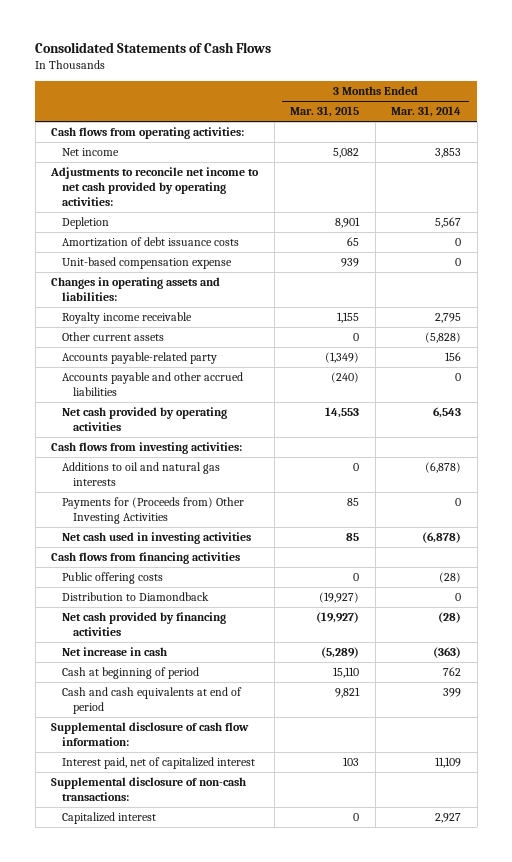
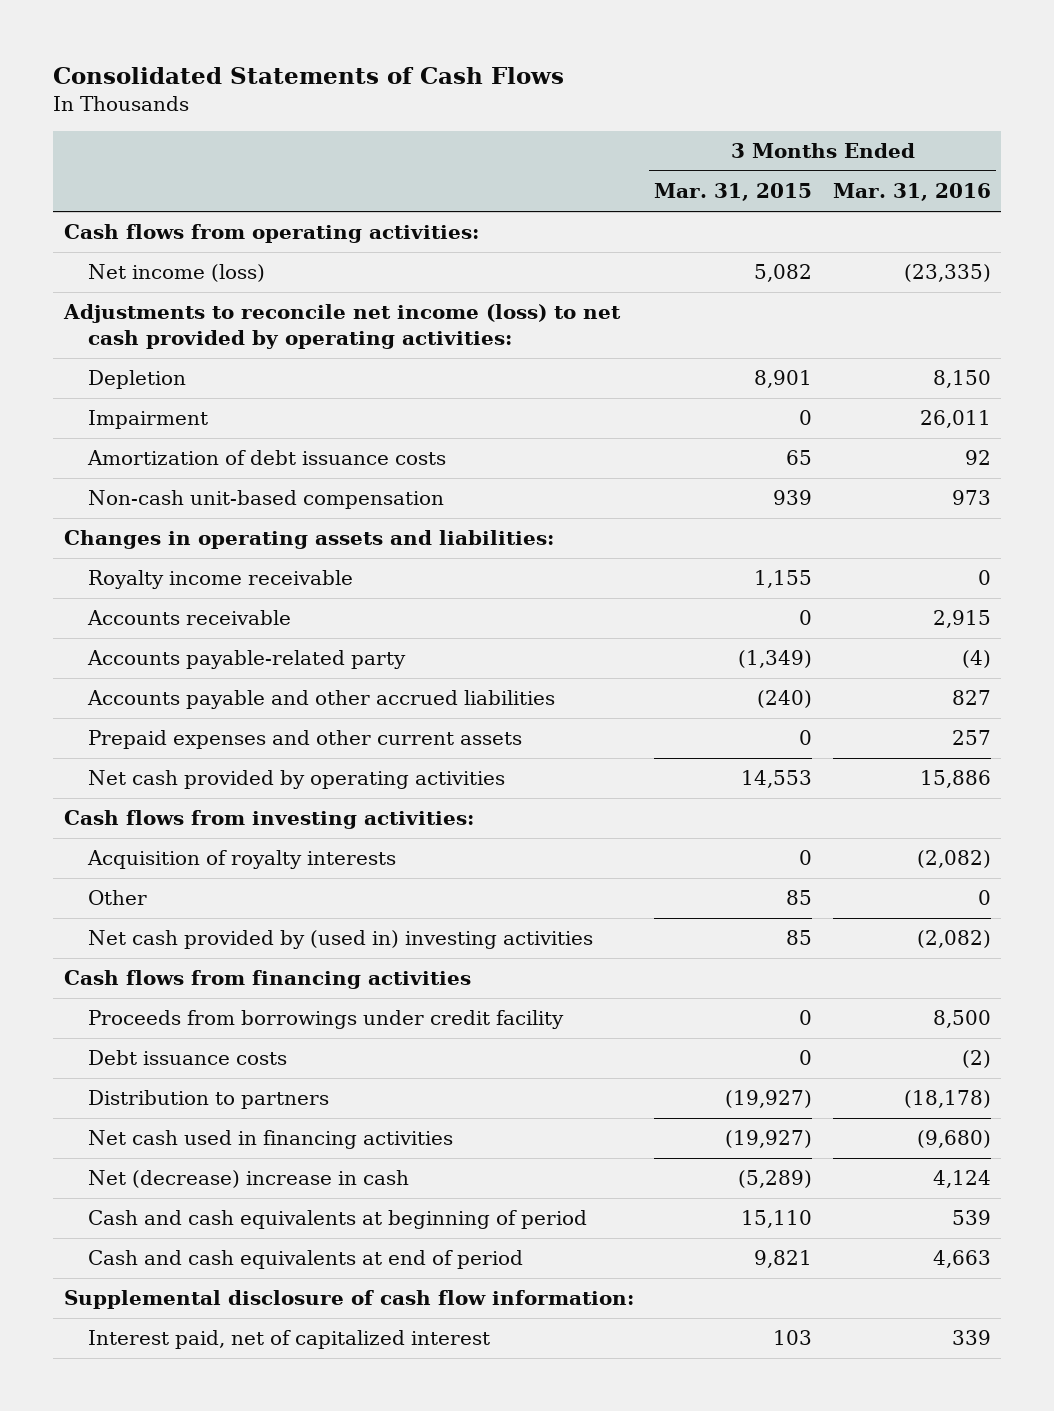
- | 3 Months Ended Mar. 31, 2015 | 3 Months Ended Mar. 31, 2014
+ | 3 Months Ended Mar. 31, 2015 | 3 Months Ended Mar. 31, 2016
- Net income | 5,082 | 3,853
- Adjustments to reconcile net income to net cash provided by operating activities:
+ Net income (loss) | 5,082 | (23,335)
+ Adjustments to reconcile net income (loss) to net cash provided by operating activities:
+ Impairment | 0 | 26,011
- Unit-based compensation expense | 939 | 0
+ Non-cash unit-based compensation | 939 | 973
- Other current assets | 0 | (5,828)
+ Accounts receivable | 0 | 2,915
+ Prepaid expenses and other current assets | 0 | 257
- Additions to oil and natural gas interests | 0 | (6,878)
- Payments for (Proceeds from) Other Investing Activities | 85 | 0
- Net cash used in investing activities | 85 | (6,878)
+ Acquisition of royalty interests | 0 | (2,082)
+ Other | 85 | 0
+ Net cash provided by (used in) investing activities | 85 | (2,082)
- Public offering costs | 0 | (28)
- Distribution to Diamondback | (19,927) | 0
- Net cash provided by financing activities | (19,927) | (28)
- Net increase in cash | (5,289) | (363)
- Cash at beginning of period | 15,110 | 762
+ Proceeds from borrowings under credit facility | 0 | 8,500
+ Debt issuance costs | 0 | (2)
+ Distribution to partners | (19,927) | (18,178)
+ Net cash used in financing activities | (19,927) | (9,680)
+ Net (decrease) increase in cash | (5,289) | 4,124
+ Cash and cash equivalents at beginning of period | 15,110 | 539
- Supplemental disclosure of non-cash transactions:
- Capitalized interest | 0 | 2,927

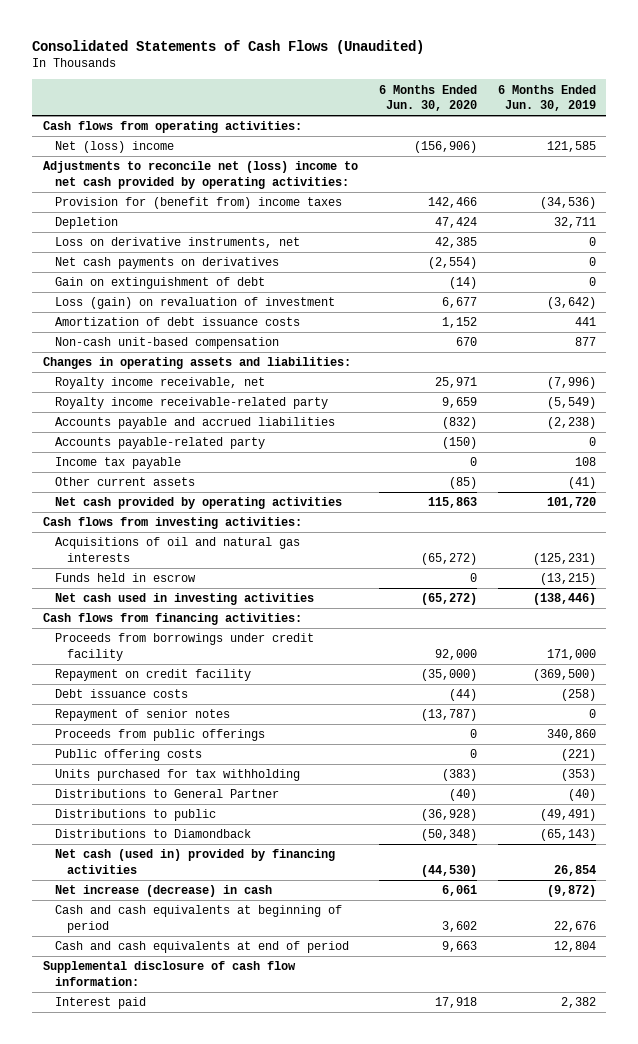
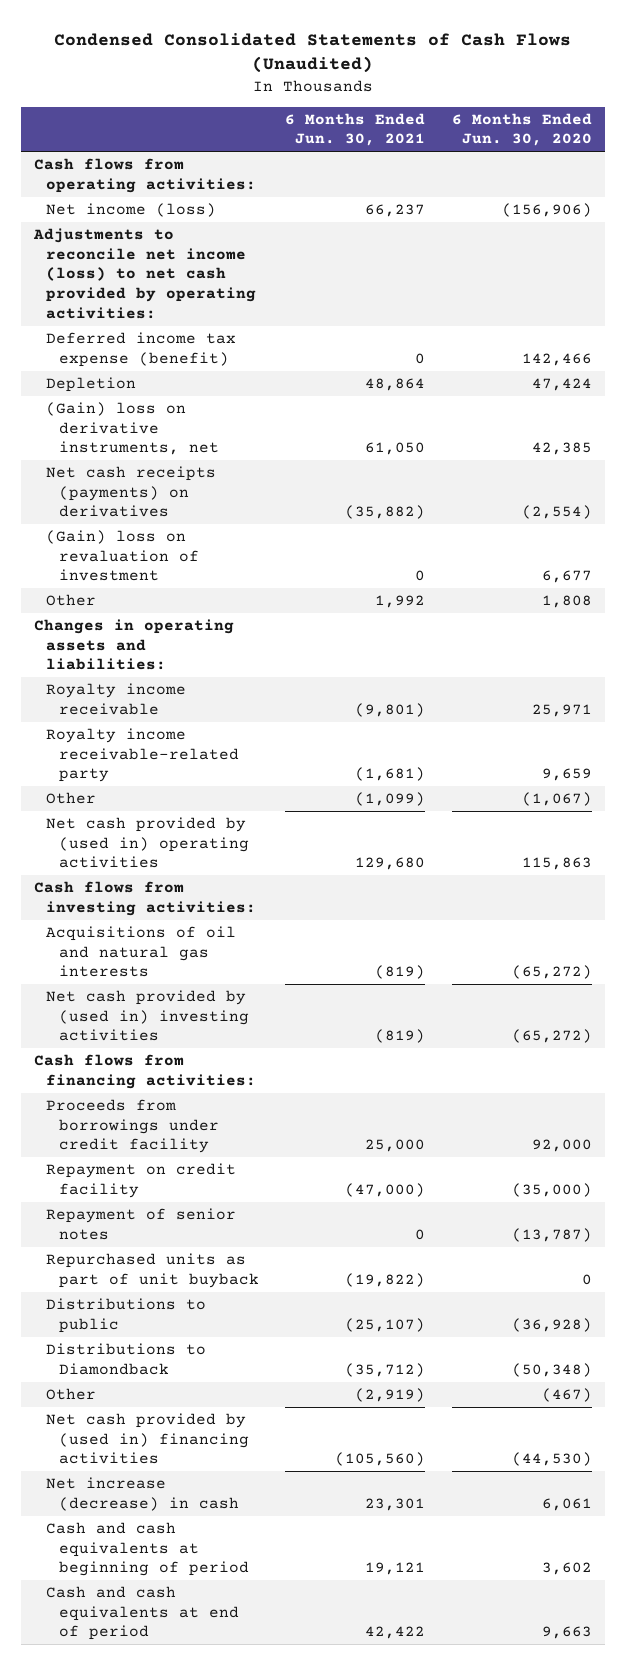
- Consolidated Statements of Cash Flows (Unaudited)
+ Condensed Consolidated Statements of Cash Flows (Unaudited)
- | 6 Months Ended Jun. 30, 2020 | 6 Months Ended Jun. 30, 2019
+ | 6 Months Ended Jun. 30, 2021 | 6 Months Ended Jun. 30, 2020
- Net (loss) income | (156,906) | 121,585
- Adjustments to reconcile net (loss) income to net cash provided by operating activities:
- Provision for (benefit from) income taxes | 142,466 | (34,536)
+ Net income (loss) | 66,237 | (156,906)
+ Adjustments to reconcile net income (loss) to net cash provided by operating activities:
+ Deferred income tax expense (benefit) | 0 | 142,466
- Loss on derivative instruments, net | 42,385 | 0
- Net cash payments on derivatives | (2,554) | 0
- Gain on extinguishment of debt | (14) | 0
- Loss (gain) on revaluation of investment | 6,677 | (3,642)
- Amortization of debt issuance costs | 1,152 | 441
- Non-cash unit-based compensation | 670 | 877
+ (Gain) loss on derivative instruments, net | 61,050 | 42,385
+ Net cash receipts (payments) on derivatives | (35,882) | (2,554)
+ (Gain) loss on revaluation of investment | 0 | 6,677
+ Other | 1,992 | 1,808
- Royalty income receivable, net | 25,971 | (7,996)
+ Royalty income receivable | (9,801) | 25,971
- Accounts payable and accrued liabilities | (832) | (2,238)
- Accounts payable-related party | (150) | 0
- Income tax payable | 0 | 108
- Other current assets | (85) | (41)
- Net cash provided by operating activities | 115,863 | 101,720
+ Other | (1,099) | (1,067)
+ Net cash provided by (used in) operating activities | 129,680 | 115,863
- Funds held in escrow | 0 | (13,215)
- Net cash used in investing activities | (65,272) | (138,446)
+ Net cash provided by (used in) investing activities | (819) | (65,272)
- Debt issuance costs | (44) | (258)
- Proceeds from public offerings | 0 | 340,860
- Public offering costs | 0 | (221)
- Units purchased for tax withholding | (383) | (353)
- Distributions to General Partner | (40) | (40)
+ Repurchased units as part of unit buyback | (19,822) | 0
- Net cash (used in) provided by financing activities | (44,530) | 26,854
+ Other | (2,919) | (467)
+ Net cash provided by (used in) financing activities | (105,560) | (44,530)
- Supplemental disclosure of cash flow information:
- Interest paid | 17,918 | 2,382

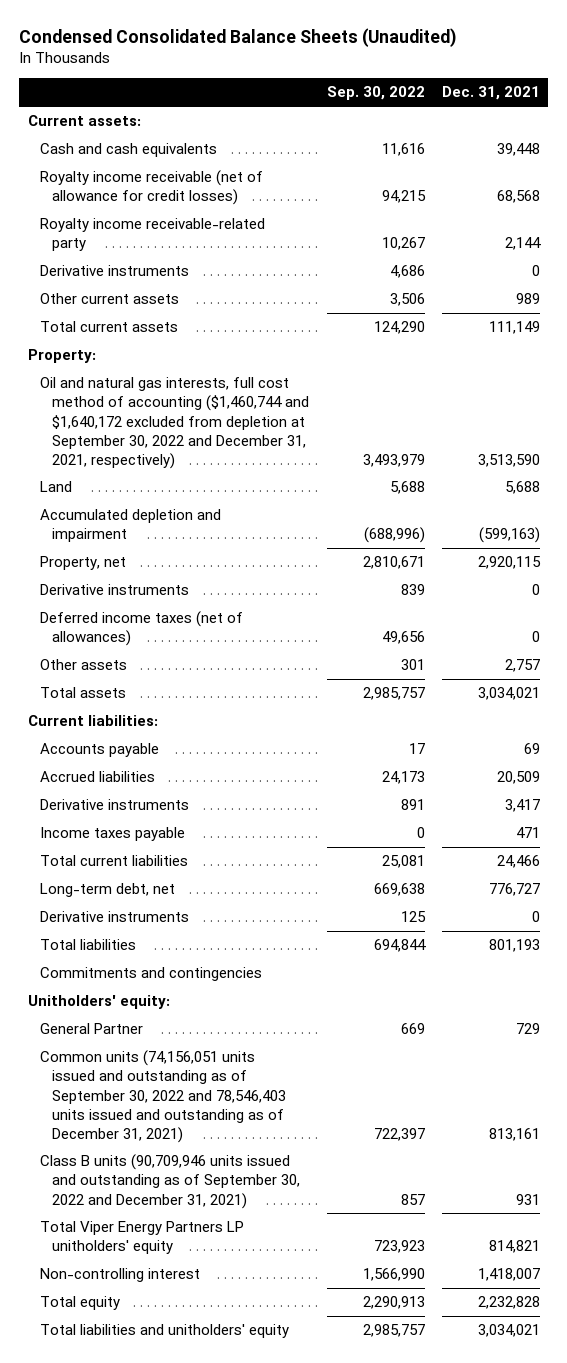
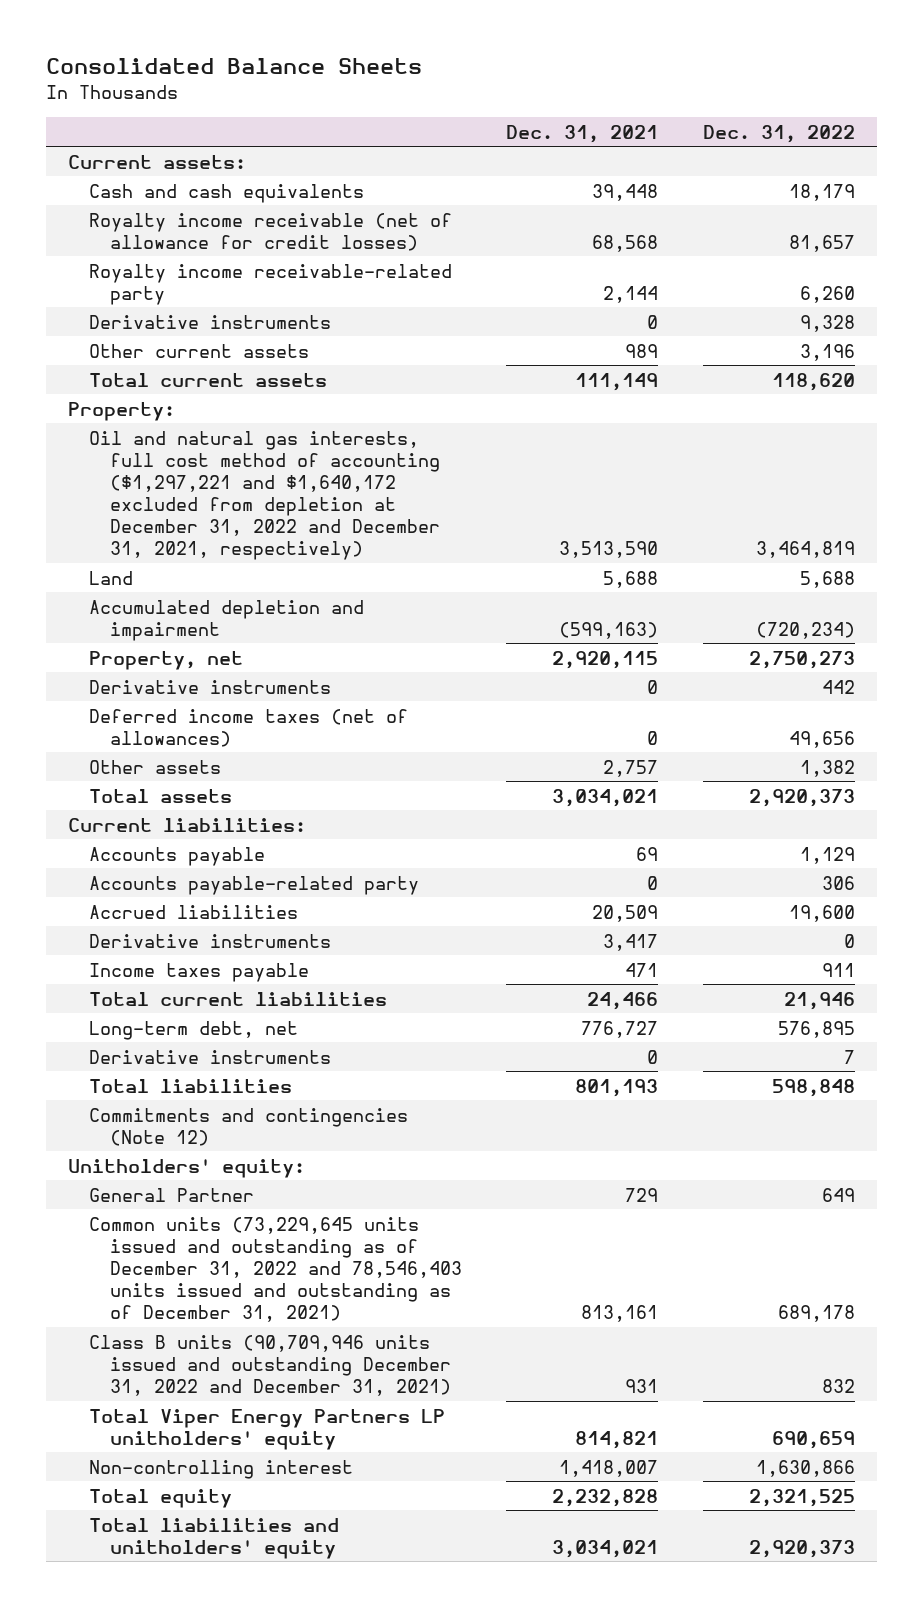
- Condensed Consolidated Balance Sheets (Unaudited)
+ Consolidated Balance Sheets
- | Sep. 30, 2022 | Dec. 31, 2021
+ | Dec. 31, 2021 | Dec. 31, 2022
- Oil and natural gas interests, full cost method of accounting ($1,460,744 and $1,640,172 excluded from depletion at September 30, 2022 and December 31, 2021, respectively) | 3,493,979 | 3,513,590
+ Oil and natural gas interests, full cost method of accounting ($1,297,221 and $1,640,172 excluded from depletion at December 31, 2022 and December 31, 2021, respectively) | 3,513,590 | 3,464,819
+ Accounts payable-related party | 0 | 306
- Commitments and contingencies
+ Commitments and contingencies (Note 12)
- Common units (74,156,051 units issued and outstanding as of September 30, 2022 and 78,546,403 units issued and outstanding as of December 31, 2021) | 722,397 | 813,161
- Class B units (90,709,946 units issued and outstanding as of September 30, 2022 and December 31, 2021) | 857 | 931
+ Common units (73,229,645 units issued and outstanding as of December 31, 2022 and 78,546,403 units issued and outstanding as of December 31, 2021) | 813,161 | 689,178
+ Class B units (90,709,946 units issued and outstanding December 31, 2022 and December 31, 2021) | 931 | 832

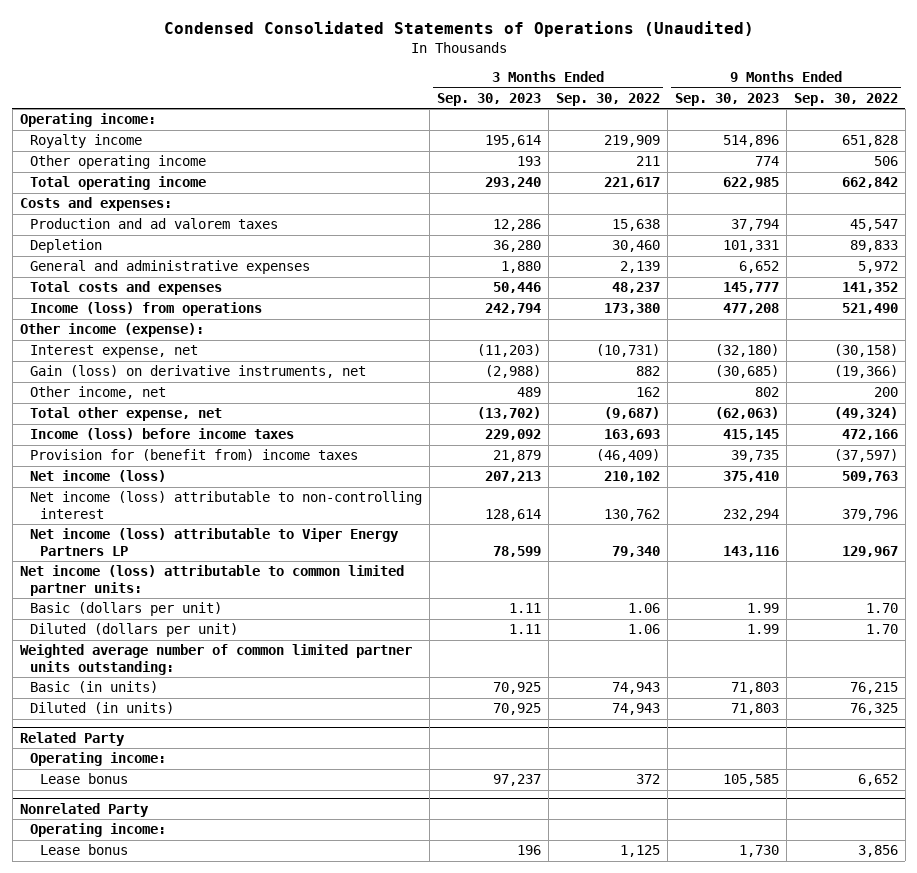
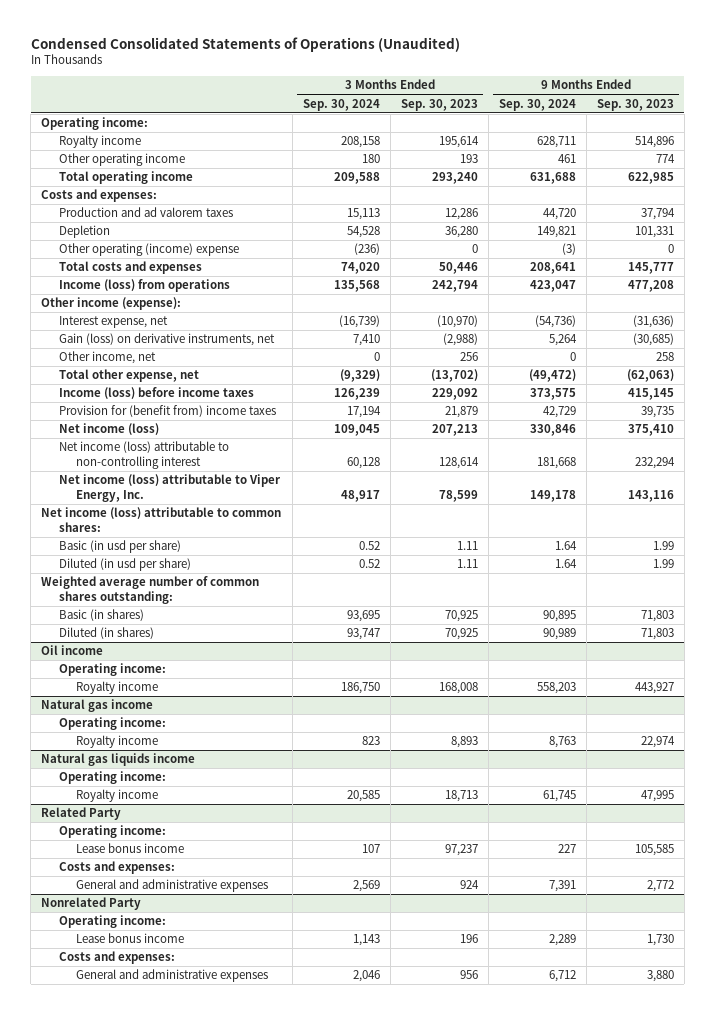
- | 3 Months Ended Sep. 30, 2023 | 3 Months Ended Sep. 30, 2022 | 9 Months Ended Sep. 30, 2023 | 9 Months Ended Sep. 30, 2022
+ | 3 Months Ended Sep. 30, 2024 | 3 Months Ended Sep. 30, 2023 | 9 Months Ended Sep. 30, 2024 | 9 Months Ended Sep. 30, 2023
- General and administrative expenses | 1,880 | 2,139 | 6,652 | 5,972
+ Other operating (income) expense | (236) | 0 | (3) | 0
- Interest expense, net | (11,203) | (10,731) | (32,180) | (30,158)
+ Interest expense, net | (16,739) | (10,970) | (54,736) | (31,636)
- Other income, net | 489 | 162 | 802 | 200
+ Other income, net | 0 | 256 | 0 | 258
- Net income (loss) attributable to Viper Energy Partners LP | 78,599 | 79,340 | 143,116 | 129,967
- Net income (loss) attributable to common limited partner units:
- Basic (dollars per unit) | 1.11 | 1.06 | 1.99 | 1.70
- Diluted (dollars per unit) | 1.11 | 1.06 | 1.99 | 1.70
- Weighted average number of common limited partner units outstanding:
- Basic (in units) | 70,925 | 74,943 | 71,803 | 76,215
- Diluted (in units) | 70,925 | 74,943 | 71,803 | 76,325
+ Net income (loss) attributable to Viper Energy, Inc. | 48,917 | 78,599 | 149,178 | 143,116
+ Net income (loss) attributable to common shares:
+ Basic (in usd per share) | 0.52 | 1.11 | 1.64 | 1.99
+ Diluted (in usd per share) | 0.52 | 1.11 | 1.64 | 1.99
+ Weighted average number of common shares outstanding:
+ Basic (in shares) | 93,695 | 70,925 | 90,895 | 71,803
+ Diluted (in shares) | 93,747 | 70,925 | 90,989 | 71,803
+ Oil income
+ Operating income:
+ Royalty income | 186,750 | 168,008 | 558,203 | 443,927
+ Natural gas income
+ Operating income:
+ Royalty income | 823 | 8,893 | 8,763 | 22,974
+ Natural gas liquids income
+ Operating income:
+ Royalty income | 20,585 | 18,713 | 61,745 | 47,995
@ Related Party
- Lease bonus | 97,237 | 372 | 105,585 | 6,652
+ Lease bonus income | 107 | 97,237 | 227 | 105,585
+ Costs and expenses:
+ General and administrative expenses | 2,569 | 924 | 7,391 | 2,772
@ Nonrelated Party
- Lease bonus | 196 | 1,125 | 1,730 | 3,856
+ Lease bonus income | 1,143 | 196 | 2,289 | 1,730
+ Costs and expenses:
+ General and administrative expenses | 2,046 | 956 | 6,712 | 3,880

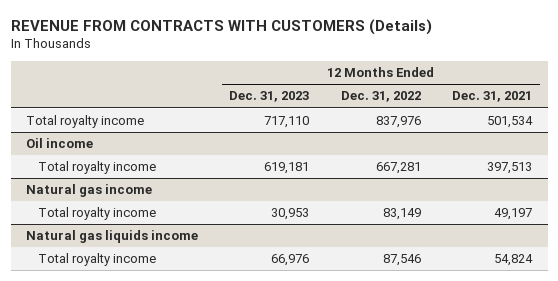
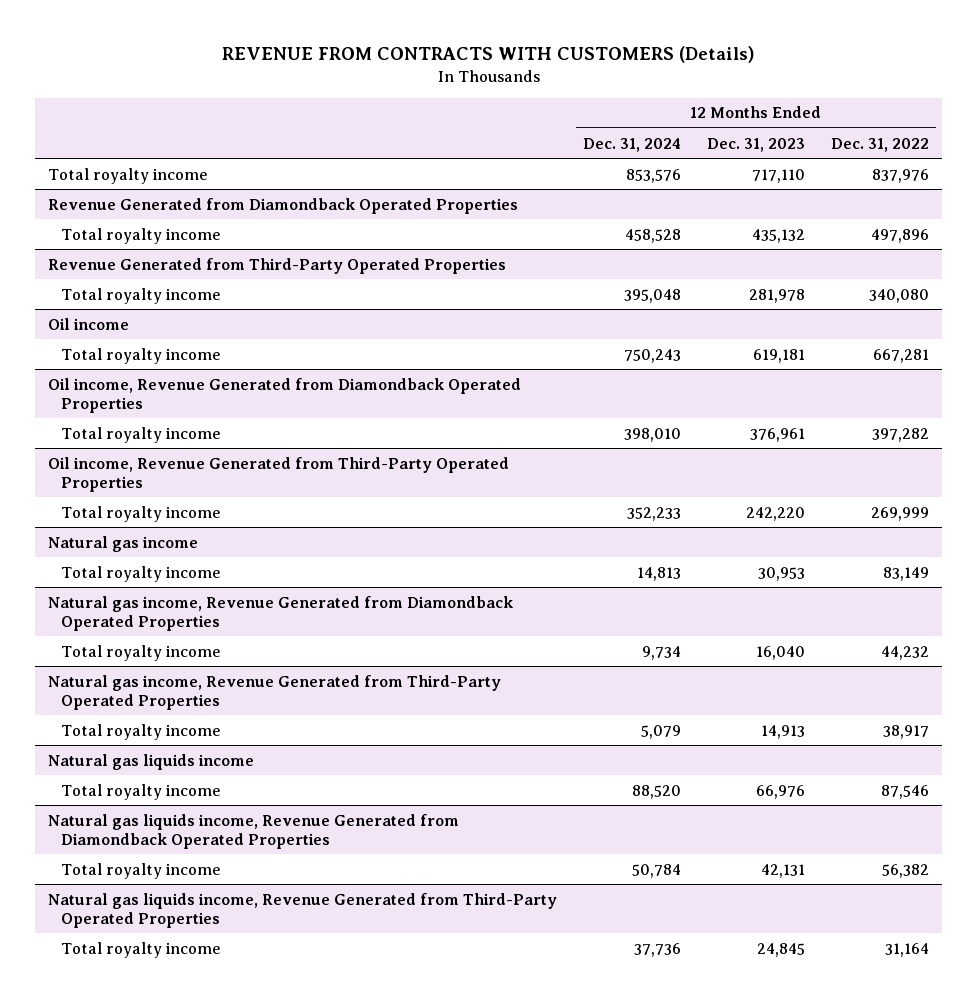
- | 12 Months Ended Dec. 31, 2023 | 12 Months Ended Dec. 31, 2022 | 12 Months Ended Dec. 31, 2021
+ | 12 Months Ended Dec. 31, 2024 | 12 Months Ended Dec. 31, 2023 | 12 Months Ended Dec. 31, 2022
+ Revenue Generated from Diamondback Operated Properties
+ Total royalty income | 458,528 | 435,132 | 497,896
+ Revenue Generated from Third-Party Operated Properties
+ Total royalty income | 395,048 | 281,978 | 340,080
+ Oil income, Revenue Generated from Diamondback Operated Properties
+ Total royalty income | 398,010 | 376,961 | 397,282
+ Oil income, Revenue Generated from Third-Party Operated Properties
+ Total royalty income | 352,233 | 242,220 | 269,999
+ Natural gas income, Revenue Generated from Diamondback Operated Properties
+ Total royalty income | 9,734 | 16,040 | 44,232
+ Natural gas income, Revenue Generated from Third-Party Operated Properties
+ Total royalty income | 5,079 | 14,913 | 38,917
+ Natural gas liquids income, Revenue Generated from Diamondback Operated Properties
+ Total royalty income | 50,784 | 42,131 | 56,382
+ Natural gas liquids income, Revenue Generated from Third-Party Operated Properties
+ Total royalty income | 37,736 | 24,845 | 31,164

